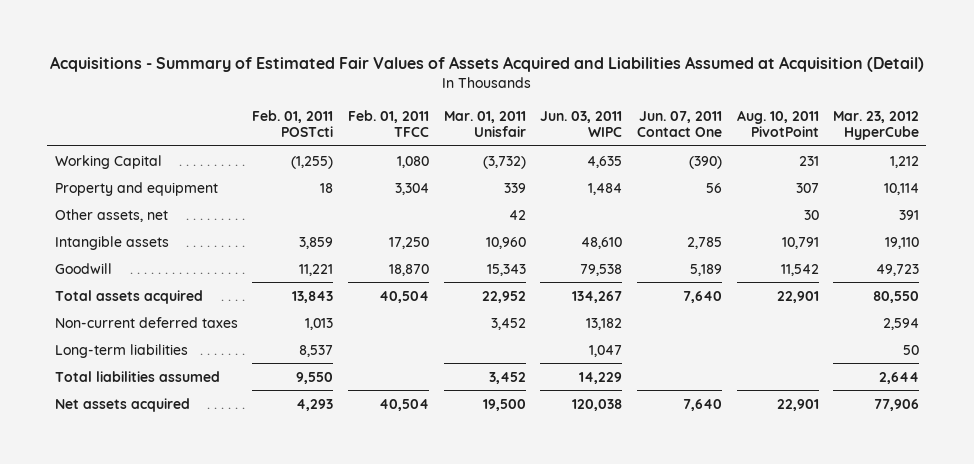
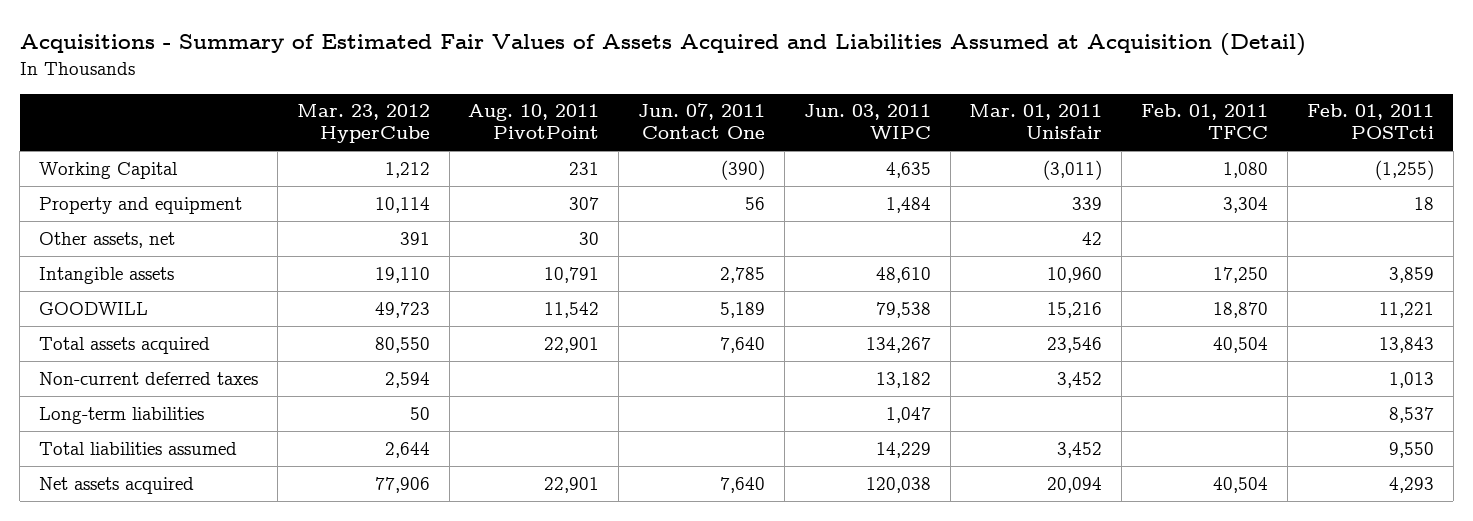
- | Feb. 01, 2011 POSTcti | Feb. 01, 2011 TFCC | Mar. 01, 2011 Unisfair | Jun. 03, 2011 WIPC | Jun. 07, 2011 Contact One | Aug. 10, 2011 PivotPoint | Mar. 23, 2012 HyperCube
+ | Mar. 23, 2012 HyperCube | Aug. 10, 2011 PivotPoint | Jun. 07, 2011 Contact One | Jun. 03, 2011 WIPC | Mar. 01, 2011 Unisfair | Feb. 01, 2011 TFCC | Feb. 01, 2011 POSTcti
- Working Capital | (1,255) | 1,080 | (3,732) | 4,635 | (390) | 231 | 1,212
+ Working Capital | 1,212 | 231 | (390) | 4,635 | (3,011) | 1,080 | (1,255)
- Goodwill | 11,221 | 18,870 | 15,343 | 79,538 | 5,189 | 11,542 | 49,723
- Total assets acquired | 13,843 | 40,504 | 22,952 | 134,267 | 7,640 | 22,901 | 80,550
+ GOODWILL | 49,723 | 11,542 | 5,189 | 79,538 | 15,216 | 18,870 | 11,221
+ Total assets acquired | 80,550 | 22,901 | 7,640 | 134,267 | 23,546 | 40,504 | 13,843
- Net assets acquired | 4,293 | 40,504 | 19,500 | 120,038 | 7,640 | 22,901 | 77,906
+ Net assets acquired | 77,906 | 22,901 | 7,640 | 120,038 | 20,094 | 40,504 | 4,293

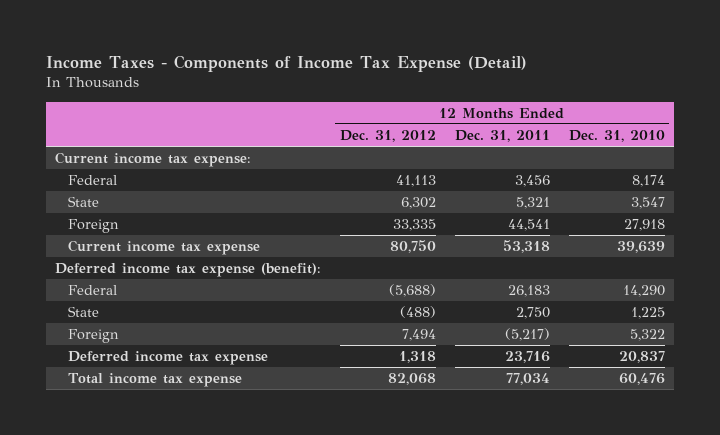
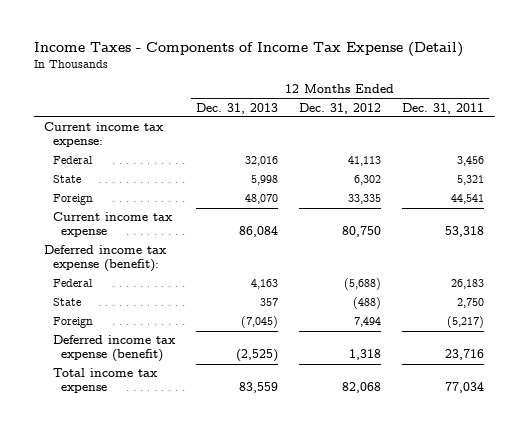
- | 12 Months Ended Dec. 31, 2012 | 12 Months Ended Dec. 31, 2011 | 12 Months Ended Dec. 31, 2010
+ | 12 Months Ended Dec. 31, 2013 | 12 Months Ended Dec. 31, 2012 | 12 Months Ended Dec. 31, 2011
- Deferred income tax expense | 1,318 | 23,716 | 20,837
+ Deferred income tax expense (benefit) | (2,525) | 1,318 | 23,716

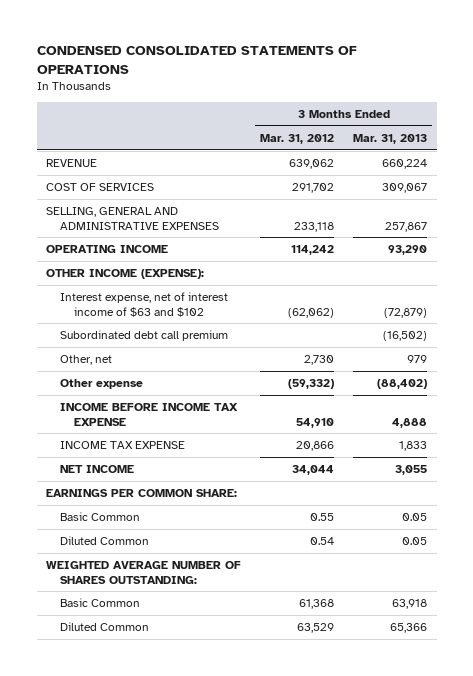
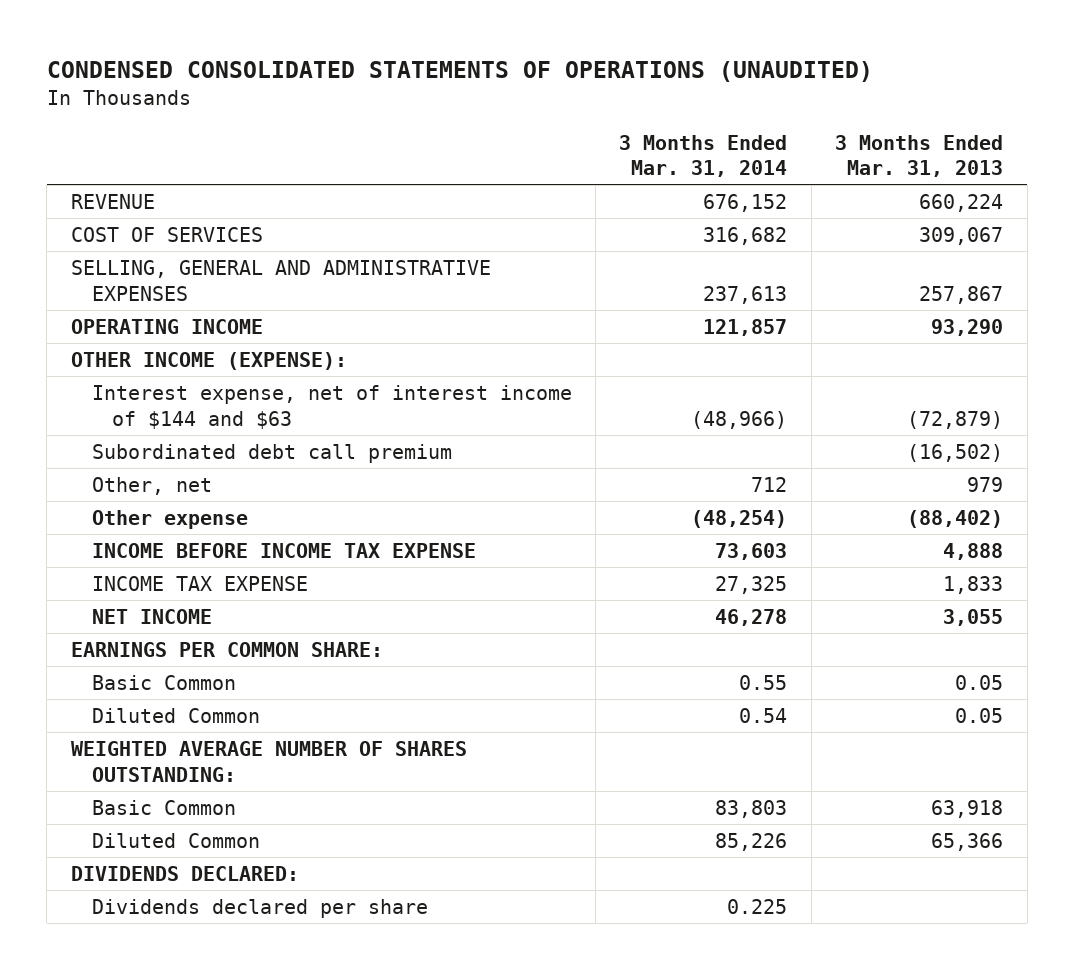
- CONDENSED CONSOLIDATED STATEMENTS OF OPERATIONS
+ CONDENSED CONSOLIDATED STATEMENTS OF OPERATIONS (UNAUDITED)
- | 3 Months Ended Mar. 31, 2012 | 3 Months Ended Mar. 31, 2013
+ | 3 Months Ended Mar. 31, 2014 | 3 Months Ended Mar. 31, 2013
- Interest expense, net of interest income of $63 and $102 | (62,062) | (72,879)
+ Interest expense, net of interest income of $144 and $63 | (48,966) | (72,879)
+ DIVIDENDS DECLARED:
+ Dividends declared per share | 0.225 |

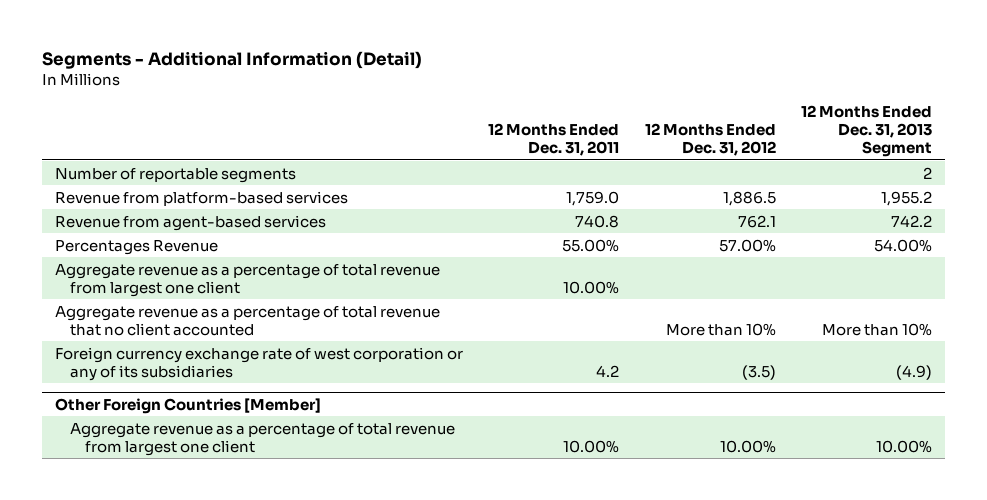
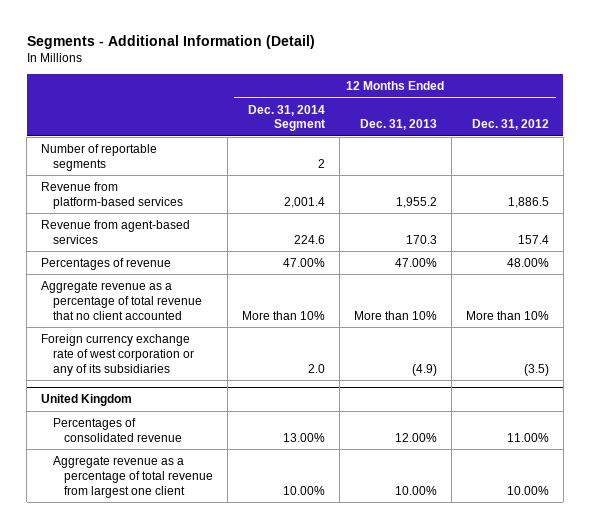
- | 12 Months Ended Dec. 31, 2011 | 12 Months Ended Dec. 31, 2012 | 12 Months Ended Dec. 31, 2013 Segment
+ | 12 Months Ended Dec. 31, 2014 Segment | 12 Months Ended Dec. 31, 2013 | 12 Months Ended Dec. 31, 2012
- Revenue from agent-based services | 740.8 | 762.1 | 742.2
- Percentages Revenue | 55.00% | 57.00% | 54.00%
- Aggregate revenue as a percentage of total revenue from largest one client | 10.00% | |
+ Revenue from agent-based services | 224.6 | 170.3 | 157.4
+ Percentages of revenue | 47.00% | 47.00% | 48.00%
- Other Foreign Countries [Member]
+ United Kingdom
+ Percentages of consolidated revenue | 13.00% | 12.00% | 11.00%

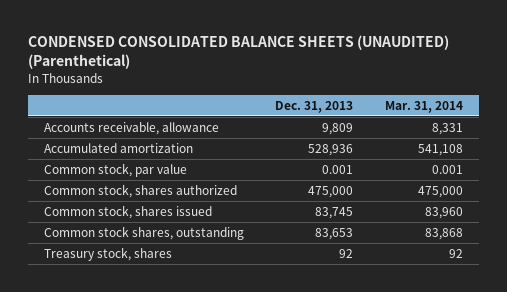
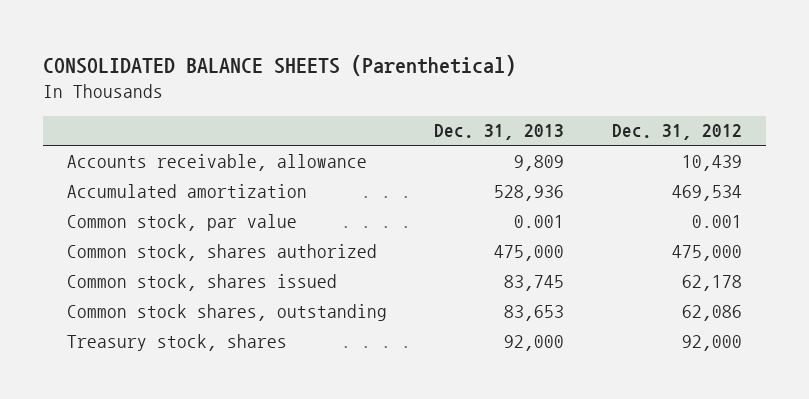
- CONDENSED CONSOLIDATED BALANCE SHEETS (UNAUDITED) (Parenthetical)
+ CONSOLIDATED BALANCE SHEETS (Parenthetical)
- | Dec. 31, 2013 | Mar. 31, 2014
+ | Dec. 31, 2013 | Dec. 31, 2012
- Treasury stock, shares | 92 | 92
+ Treasury stock, shares | 92,000 | 92,000

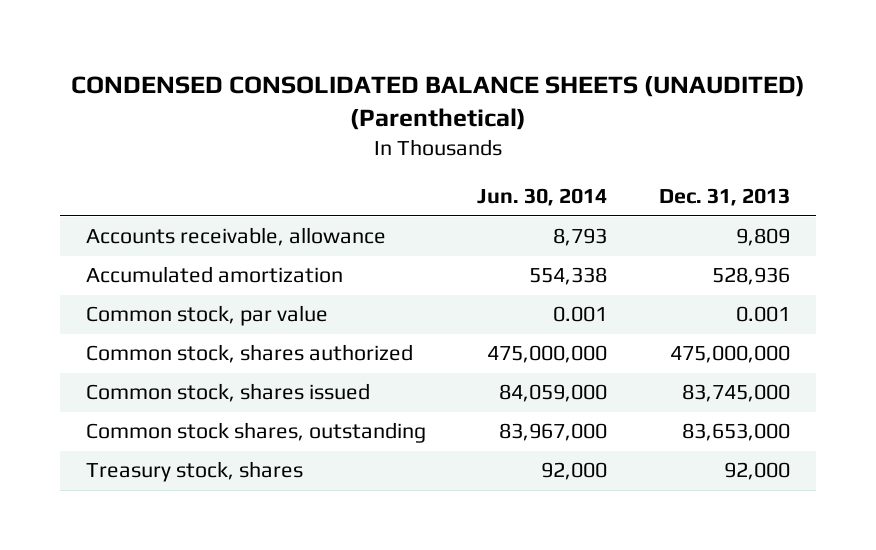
- CONSOLIDATED BALANCE SHEETS (Parenthetical)
+ CONDENSED CONSOLIDATED BALANCE SHEETS (UNAUDITED) (Parenthetical)
- | Dec. 31, 2013 | Dec. 31, 2012
+ | Jun. 30, 2014 | Dec. 31, 2013
- Common stock, shares authorized | 475,000 | 475,000
- Common stock, shares issued | 83,745 | 62,178
- Common stock shares, outstanding | 83,653 | 62,086
+ Common stock, shares authorized | 475,000,000 | 475,000,000
+ Common stock, shares issued | 84,059,000 | 83,745,000
+ Common stock shares, outstanding | 83,967,000 | 83,653,000

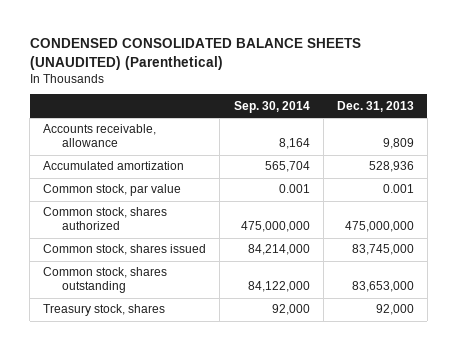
- | Jun. 30, 2014 | Dec. 31, 2013
+ | Sep. 30, 2014 | Dec. 31, 2013
- Common stock shares, outstanding | 83,967,000 | 83,653,000
+ Common stock, shares outstanding | 84,122,000 | 83,653,000

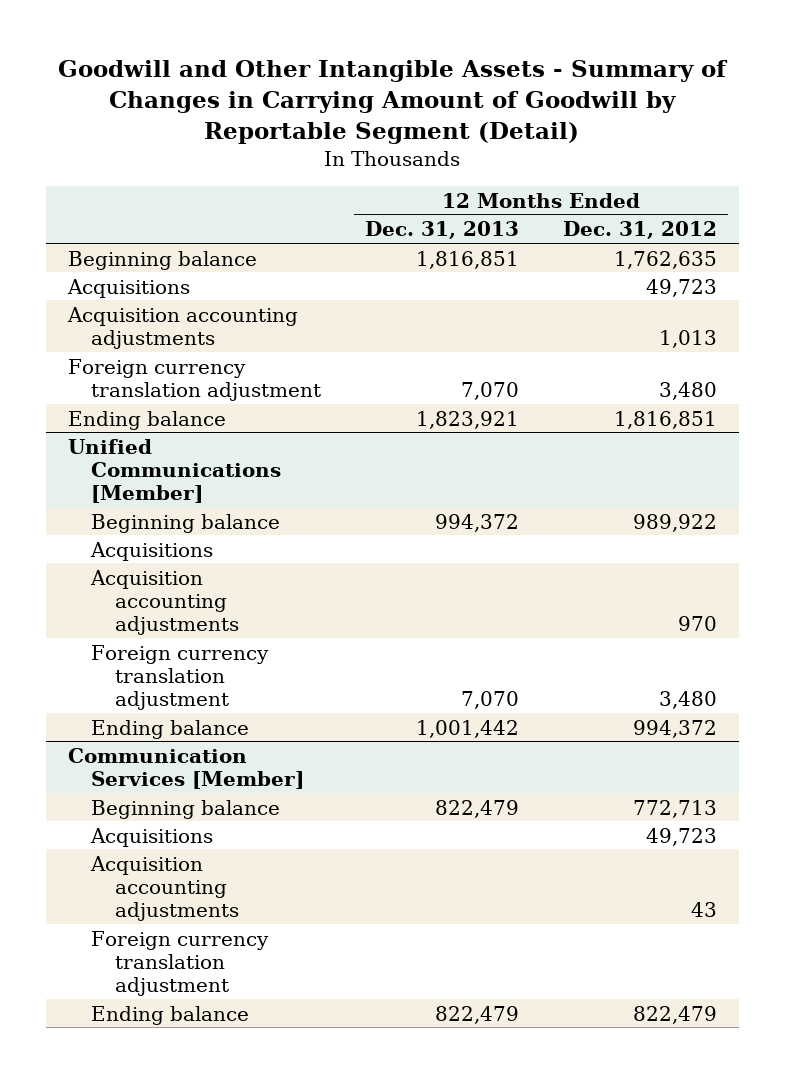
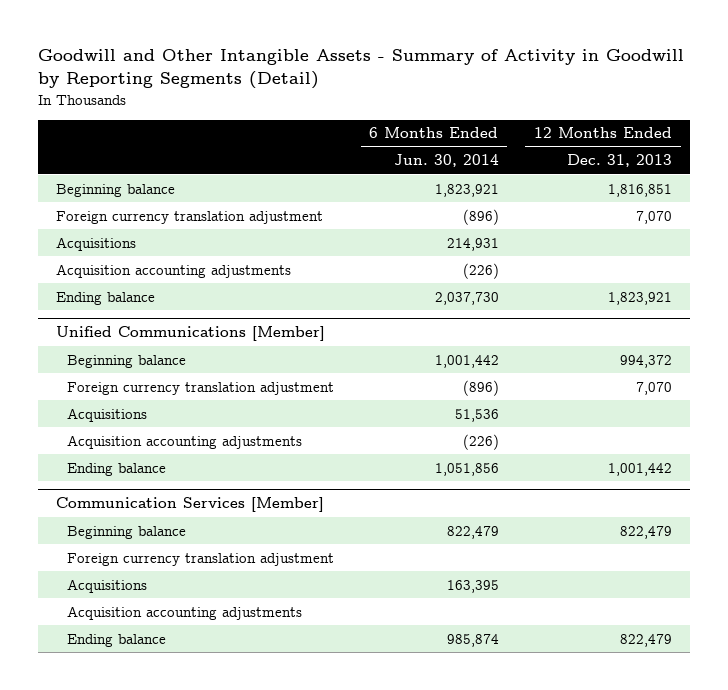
- Goodwill and Other Intangible Assets - Summary of Changes in Carrying Amount of Goodwill by Reportable Segment (Detail)
+ Goodwill and Other Intangible Assets - Summary of Activity in Goodwill by Reporting Segments (Detail)
- | 12 Months Ended Dec. 31, 2013 | 12 Months Ended Dec. 31, 2012
+ | 6 Months Ended Jun. 30, 2014 | 12 Months Ended Dec. 31, 2013
moved up: Foreign currency translation adjustment | (896) | 7,070
@ Unified Communications [Member]
moved up: Foreign currency translation adjustment | (896) | 7,070
@ Communication Services [Member]
moved up: Foreign currency translation adjustment

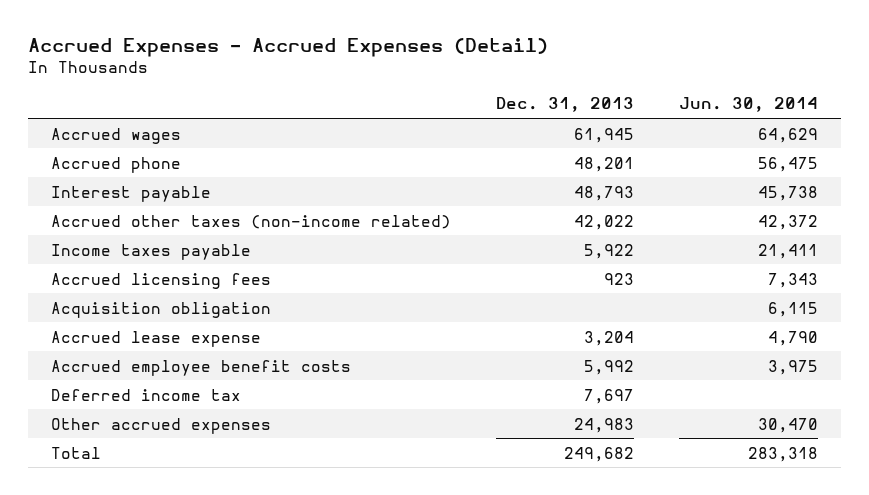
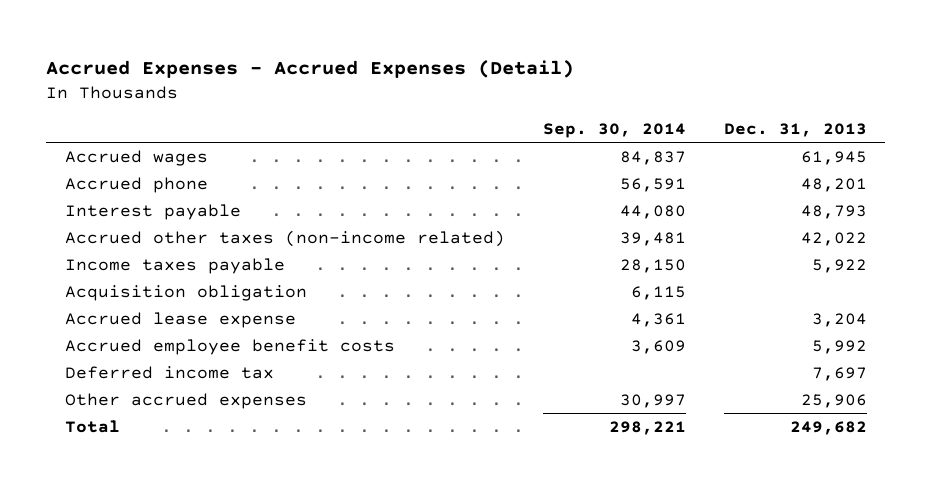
- | Dec. 31, 2013 | Jun. 30, 2014
+ | Sep. 30, 2014 | Dec. 31, 2013
- Accrued licensing fees | 923 | 7,343
- Other accrued expenses | 24,983 | 30,470
+ Other accrued expenses | 30,997 | 25,906

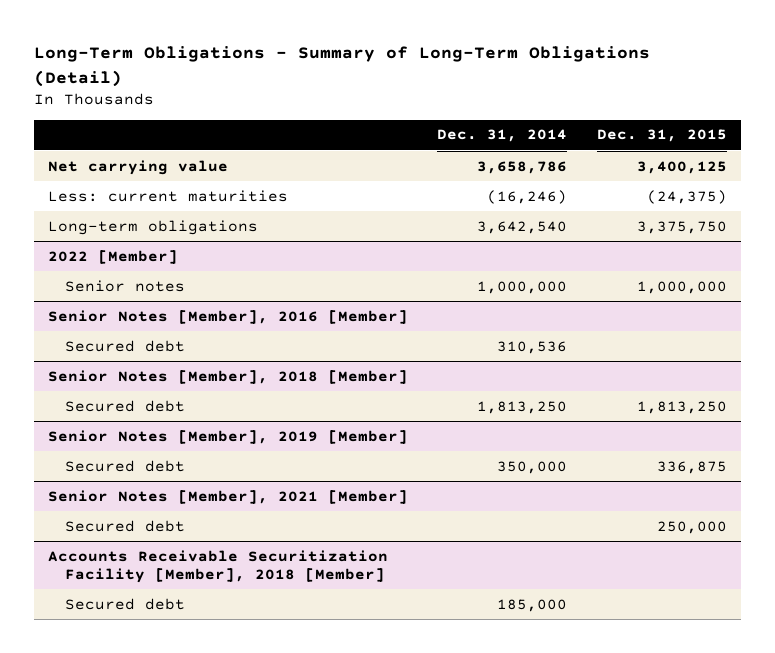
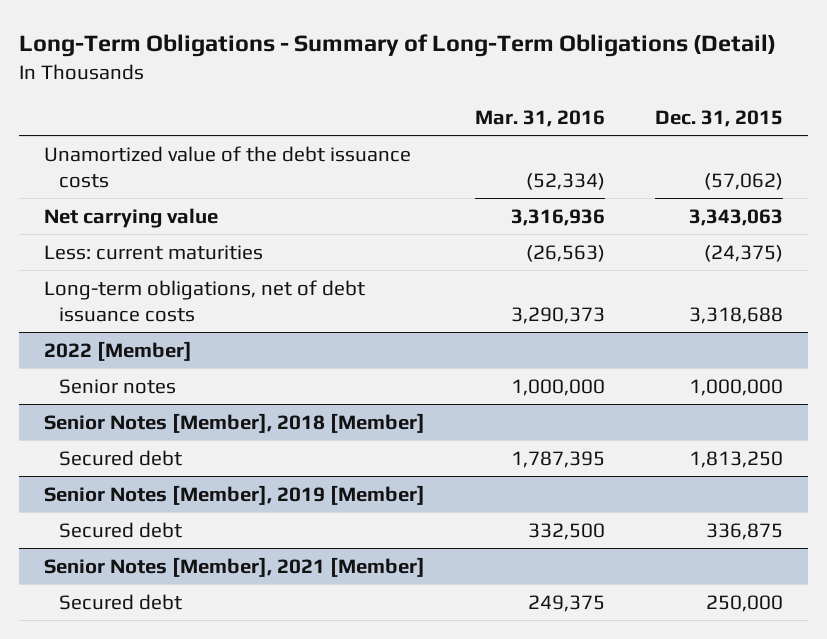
- | Dec. 31, 2014 | Dec. 31, 2015
+ | Mar. 31, 2016 | Dec. 31, 2015
- Net carrying value | 3,658,786 | 3,400,125
+ Unamortized value of the debt issuance costs | (52,334) | (57,062)
+ Net carrying value | 3,316,936 | 3,343,063
- Long-term obligations | 3,642,540 | 3,375,750
+ Long-term obligations, net of debt issuance costs | 3,290,373 | 3,318,688
- Senior Notes [Member], 2016 [Member]
- Secured debt | 310,536 |
- Accounts Receivable Securitization Facility [Member], 2018 [Member]
- Secured debt | 185,000 |

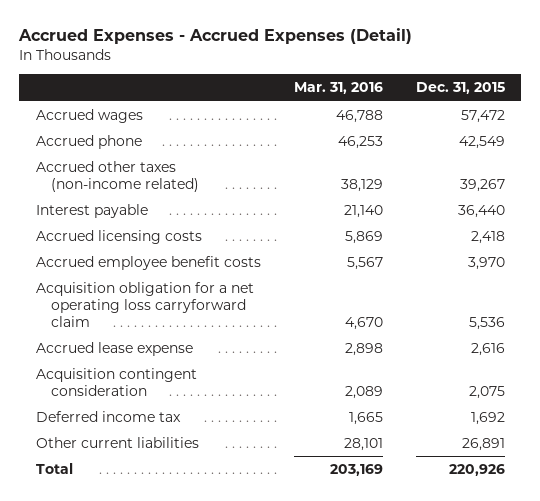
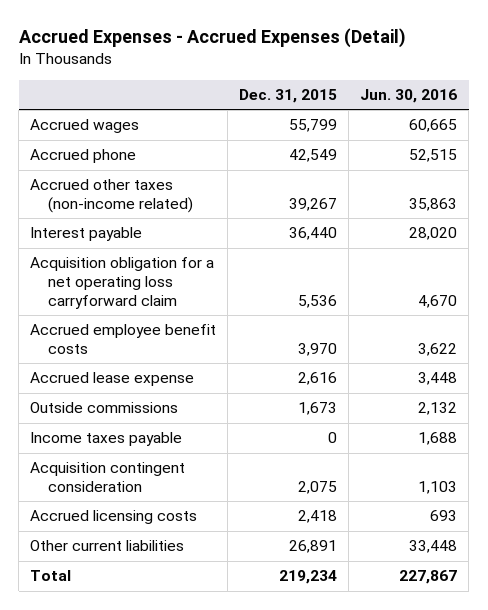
- | Mar. 31, 2016 | Dec. 31, 2015
+ | Dec. 31, 2015 | Jun. 30, 2016
- Accrued wages | 46,788 | 57,472
+ Accrued wages | 55,799 | 60,665
moved down: Accrued employee benefit costs | 3,970 | 3,622
+ Outside commissions | 1,673 | 2,132
+ Income taxes payable | 0 | 1,688
- Deferred income tax | 1,665 | 1,692
moved down: Accrued licensing costs | 2,418 | 693
- Total | 203,169 | 220,926
+ Total | 219,234 | 227,867

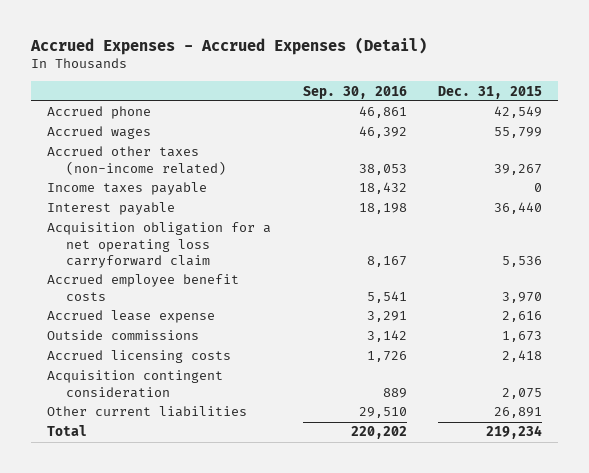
- | Dec. 31, 2015 | Jun. 30, 2016
+ | Sep. 30, 2016 | Dec. 31, 2015
moved down: Accrued wages | 46,392 | 55,799
moved up: Income taxes payable | 18,432 | 0
moved down: Acquisition contingent consideration | 889 | 2,075

